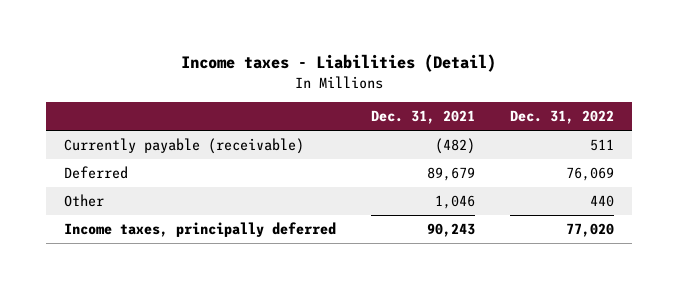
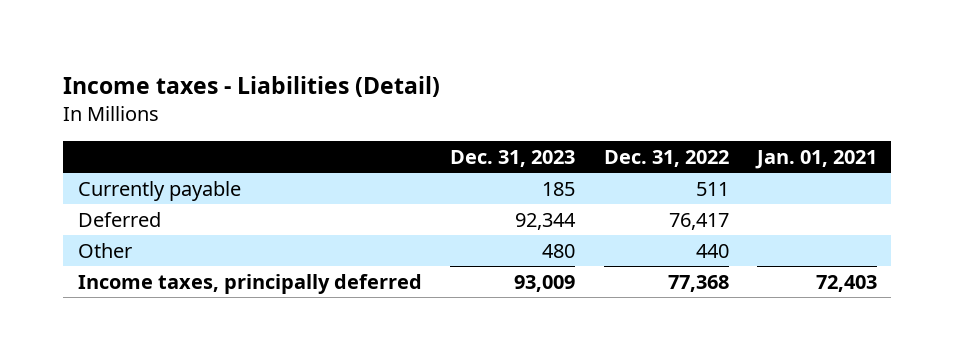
- | Dec. 31, 2021 | Dec. 31, 2022
+ | Dec. 31, 2023 | Dec. 31, 2022 | Jan. 01, 2021
- Currently payable (receivable) | (482) | 511
- Deferred | 89,679 | 76,069
+ Currently payable | 185 | 511 |
+ Deferred | 92,344 | 76,417 |
- Income taxes, principally deferred | 90,243 | 77,020
+ Income taxes, principally deferred | 93,009 | 77,368 | 72,403

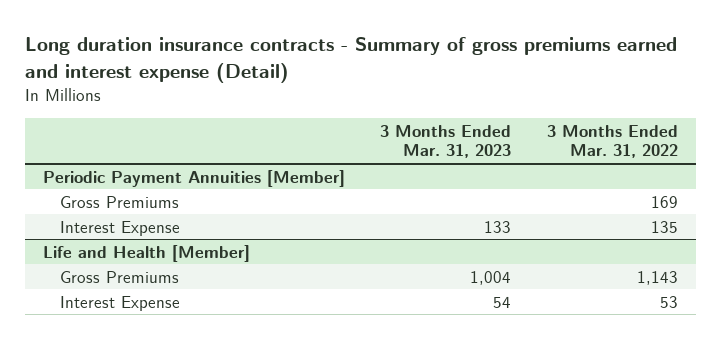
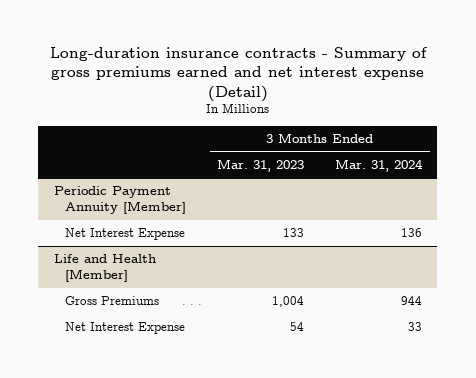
- Long duration insurance contracts - Summary of gross premiums earned and interest expense (Detail)
+ Long-duration insurance contracts - Summary of gross premiums earned and net interest expense (Detail)
- | 3 Months Ended Mar. 31, 2023 | 3 Months Ended Mar. 31, 2022
+ | 3 Months Ended Mar. 31, 2023 | 3 Months Ended Mar. 31, 2024
- Periodic Payment Annuities [Member]
- Gross Premiums | | 169
- Interest Expense | 133 | 135
+ Periodic Payment Annuity [Member]
+ Net Interest Expense | 133 | 136
@ Life and Health [Member]
- Interest Expense | 54 | 53
+ Net Interest Expense | 54 | 33

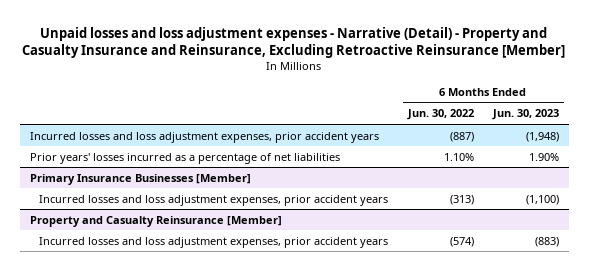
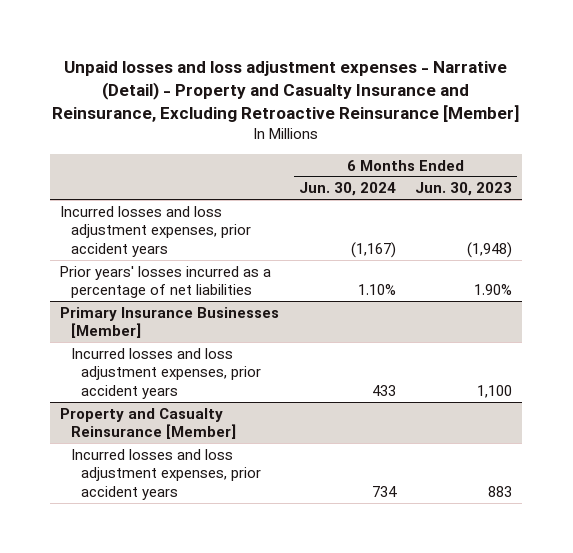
- | 6 Months Ended Jun. 30, 2022 | 6 Months Ended Jun. 30, 2023
+ | 6 Months Ended Jun. 30, 2024 | 6 Months Ended Jun. 30, 2023
@ Primary Insurance Businesses [Member]
- Incurred losses and loss adjustment expenses, prior accident years | (313) | (1,100)
+ Incurred losses and loss adjustment expenses, prior accident years | 433 | 1,100
@ Property and Casualty Reinsurance [Member]
- Incurred losses and loss adjustment expenses, prior accident years | (574) | (883)
+ Incurred losses and loss adjustment expenses, prior accident years | 734 | 883

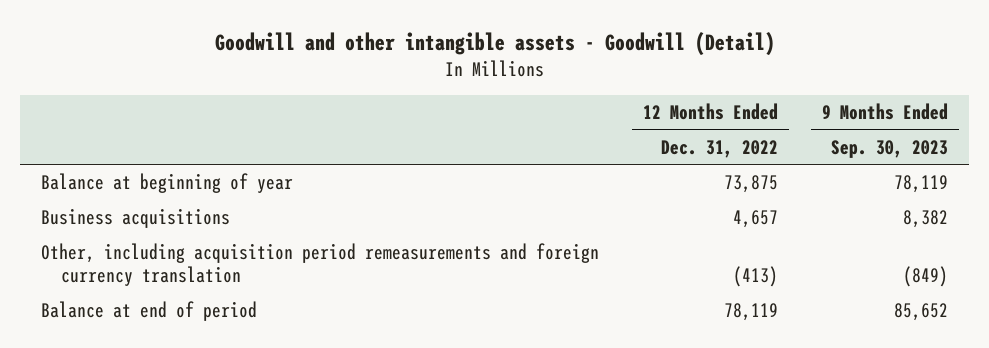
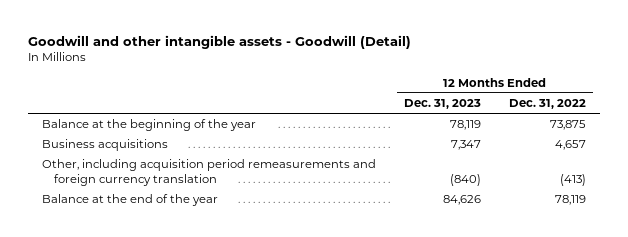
- | 12 Months Ended Dec. 31, 2022 | 9 Months Ended Sep. 30, 2023
+ | 12 Months Ended Dec. 31, 2023 | 12 Months Ended Dec. 31, 2022
- Balance at beginning of year | 73,875 | 78,119
+ Balance at the beginning of the year | 78,119 | 73,875
- Balance at end of period | 78,119 | 85,652
+ Balance at the end of the year | 84,626 | 78,119

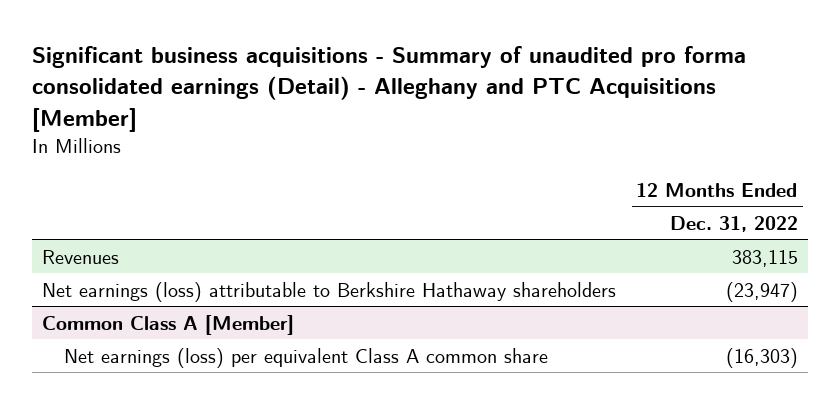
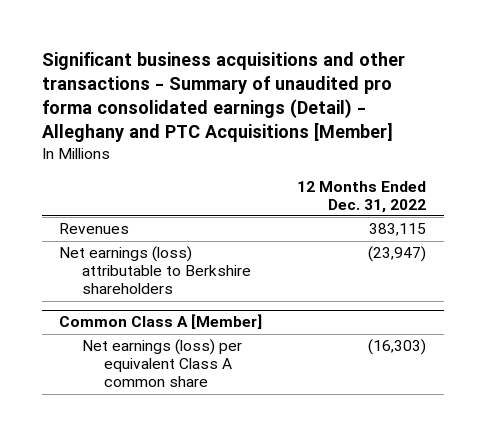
- Significant business acquisitions - Summary of unaudited pro forma consolidated earnings (Detail) - Alleghany and PTC Acquisitions [Member]
+ Significant business acquisitions and other transactions - Summary of unaudited pro forma consolidated earnings (Detail) - Alleghany and PTC Acquisitions [Member]
- Net earnings (loss) attributable to Berkshire Hathaway shareholders | (23,947)
+ Net earnings (loss) attributable to Berkshire shareholders | (23,947)

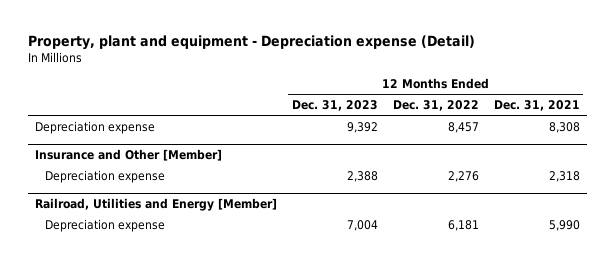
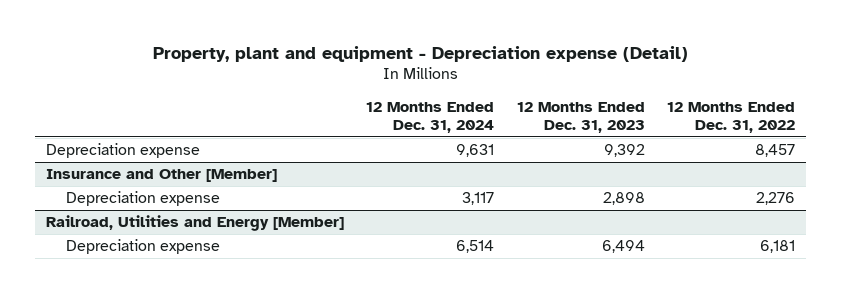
- | 12 Months Ended Dec. 31, 2023 | 12 Months Ended Dec. 31, 2022 | 12 Months Ended Dec. 31, 2021
+ | 12 Months Ended Dec. 31, 2024 | 12 Months Ended Dec. 31, 2023 | 12 Months Ended Dec. 31, 2022
@ Insurance and Other [Member]
- Depreciation expense | 2,388 | 2,276 | 2,318
+ Depreciation expense | 3,117 | 2,898 | 2,276
@ Railroad, Utilities and Energy [Member]
- Depreciation expense | 7,004 | 6,181 | 5,990
+ Depreciation expense | 6,514 | 6,494 | 6,181

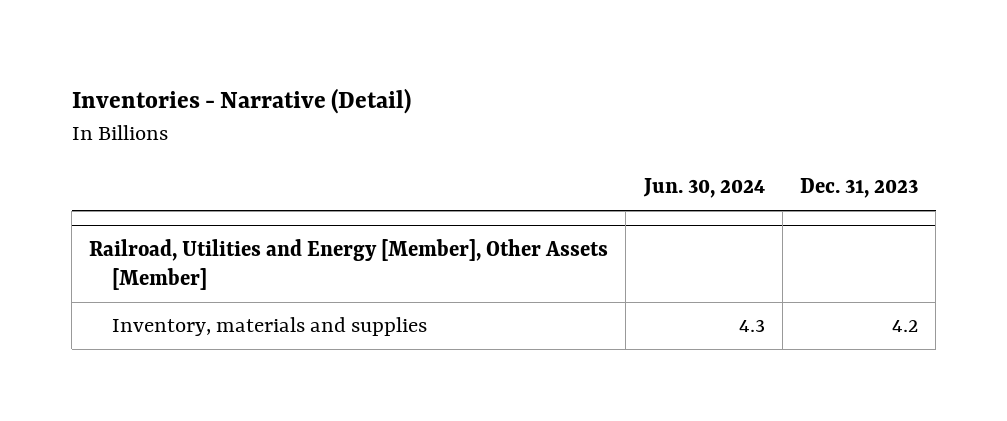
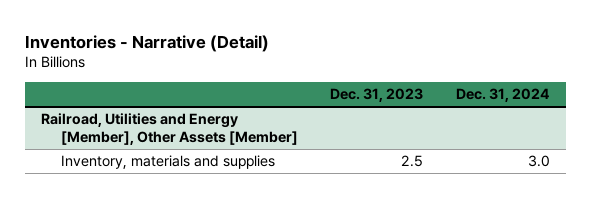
- | Jun. 30, 2024 | Dec. 31, 2023
+ | Dec. 31, 2023 | Dec. 31, 2024
@ Railroad, Utilities and Energy [Member], Other Assets [Member]
- Inventory, materials and supplies | 4.3 | 4.2
+ Inventory, materials and supplies | 2.5 | 3.0

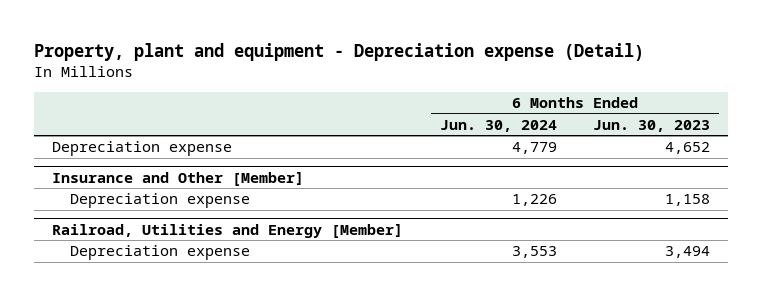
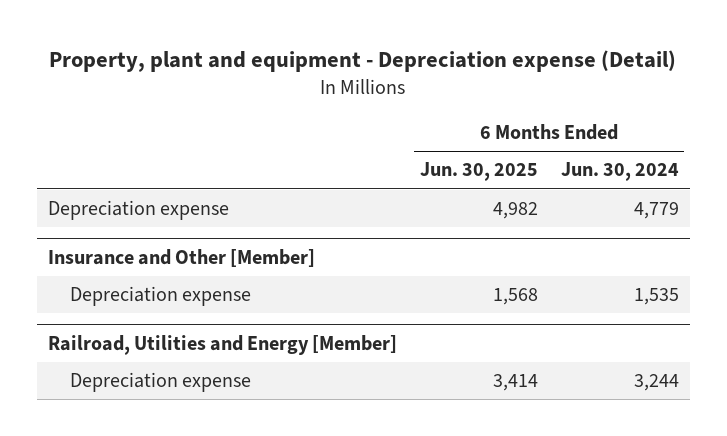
- | 6 Months Ended Jun. 30, 2024 | 6 Months Ended Jun. 30, 2023
+ | 6 Months Ended Jun. 30, 2025 | 6 Months Ended Jun. 30, 2024
@ Insurance and Other [Member]
- Depreciation expense | 1,226 | 1,158
+ Depreciation expense | 1,568 | 1,535
@ Railroad, Utilities and Energy [Member]
- Depreciation expense | 3,553 | 3,494
+ Depreciation expense | 3,414 | 3,244

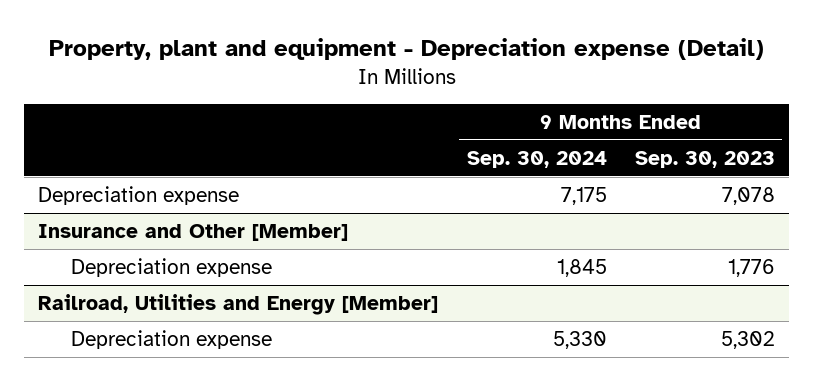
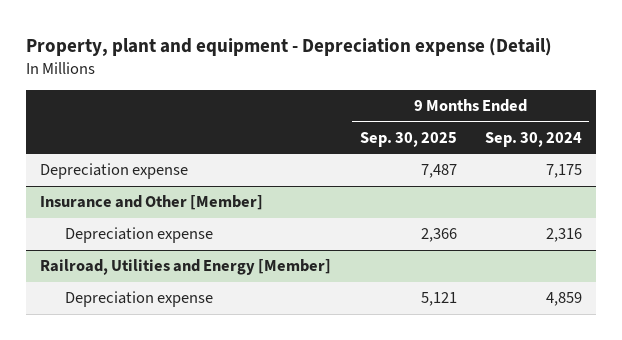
- | 9 Months Ended Sep. 30, 2024 | 9 Months Ended Sep. 30, 2023
+ | 9 Months Ended Sep. 30, 2025 | 9 Months Ended Sep. 30, 2024
@ Insurance and Other [Member]
- Depreciation expense | 1,845 | 1,776
+ Depreciation expense | 2,366 | 2,316
@ Railroad, Utilities and Energy [Member]
- Depreciation expense | 5,330 | 5,302
+ Depreciation expense | 5,121 | 4,859

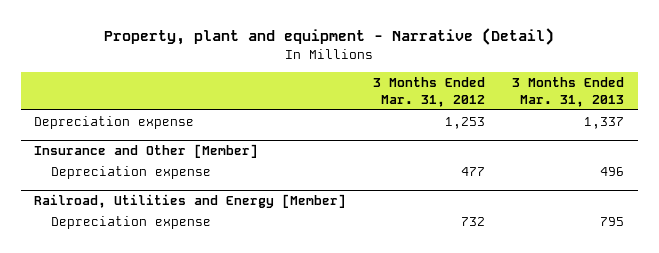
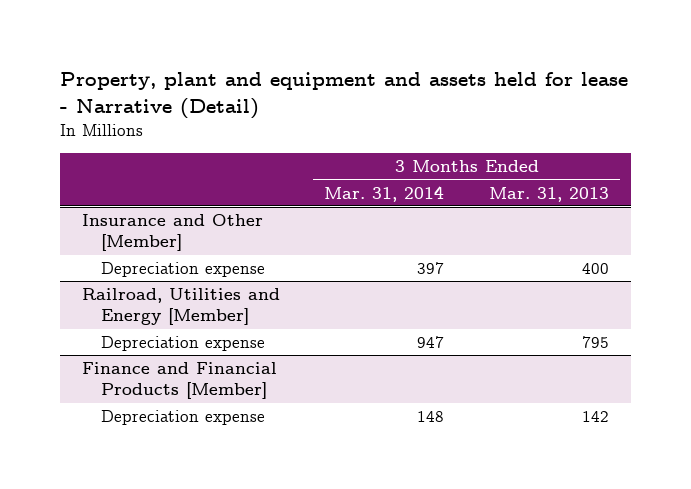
- Property, plant and equipment - Narrative (Detail)
+ Property, plant and equipment and assets held for lease - Narrative (Detail)
- | 3 Months Ended Mar. 31, 2012 | 3 Months Ended Mar. 31, 2013
+ | 3 Months Ended Mar. 31, 2014 | 3 Months Ended Mar. 31, 2013
- Depreciation expense | 1,253 | 1,337
@ Insurance and Other [Member]
- Depreciation expense | 477 | 496
+ Depreciation expense | 397 | 400
+ Finance and Financial Products [Member]
+ Depreciation expense | 148 | 142

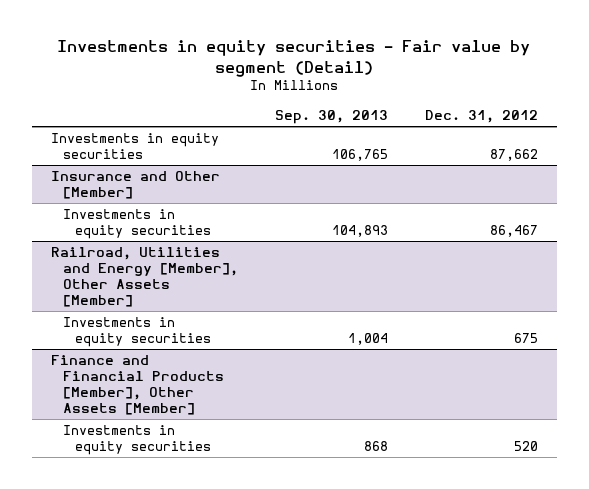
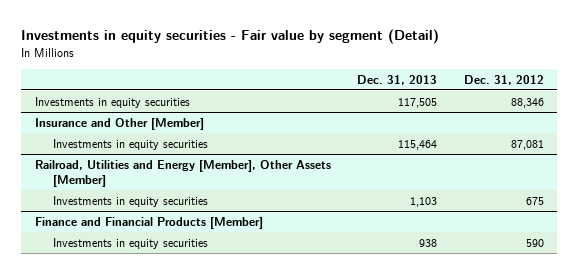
- | Sep. 30, 2013 | Dec. 31, 2012
+ | Dec. 31, 2013 | Dec. 31, 2012
- Investments in equity securities | 106,765 | 87,662
+ Investments in equity securities | 117,505 | 88,346
@ Insurance and Other [Member]
- Investments in equity securities | 104,893 | 86,467
+ Investments in equity securities | 115,464 | 87,081
- Finance and Financial Products [Member], Other Assets [Member]
- Investments in equity securities | 868 | 520
+ Finance and Financial Products [Member]
+ Investments in equity securities | 938 | 590

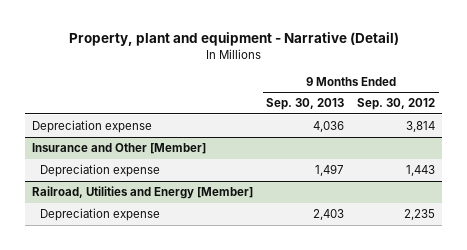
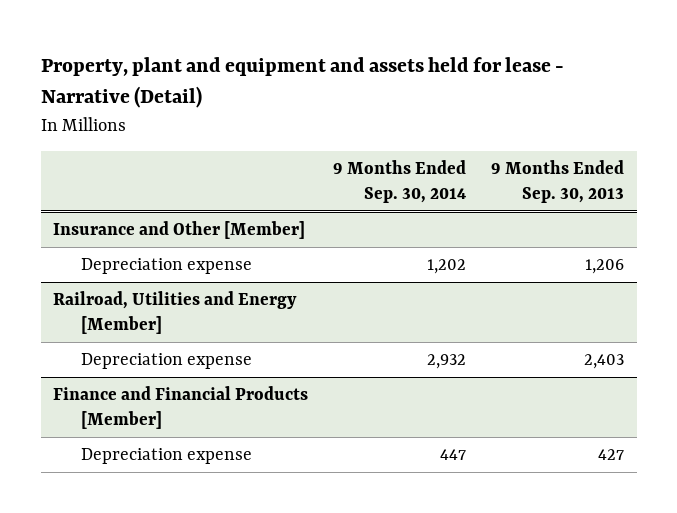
- Property, plant and equipment - Narrative (Detail)
+ Property, plant and equipment and assets held for lease - Narrative (Detail)
- | 9 Months Ended Sep. 30, 2013 | 9 Months Ended Sep. 30, 2012
+ | 9 Months Ended Sep. 30, 2014 | 9 Months Ended Sep. 30, 2013
- Depreciation expense | 4,036 | 3,814
@ Insurance and Other [Member]
- Depreciation expense | 1,497 | 1,443
+ Depreciation expense | 1,202 | 1,206
+ Finance and Financial Products [Member]
+ Depreciation expense | 447 | 427

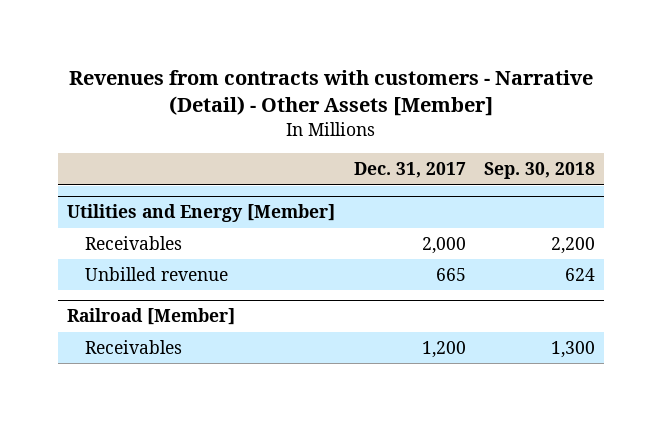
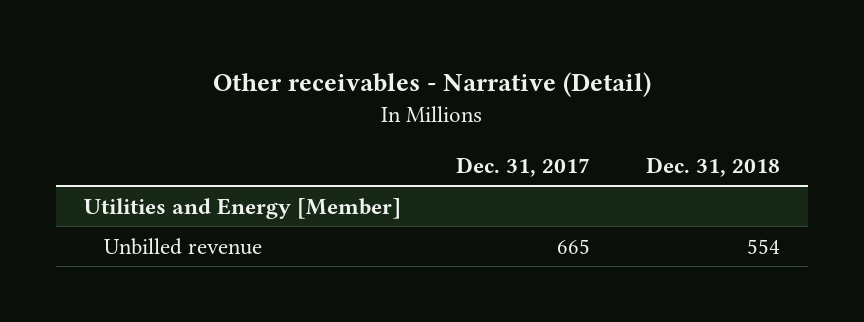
- Revenues from contracts with customers - Narrative (Detail) - Other Assets [Member]
+ Other receivables - Narrative (Detail)
- | Dec. 31, 2017 | Sep. 30, 2018
+ | Dec. 31, 2017 | Dec. 31, 2018
@ Utilities and Energy [Member]
- Receivables | 2,000 | 2,200
- Railroad [Member]
- Receivables | 1,200 | 1,300

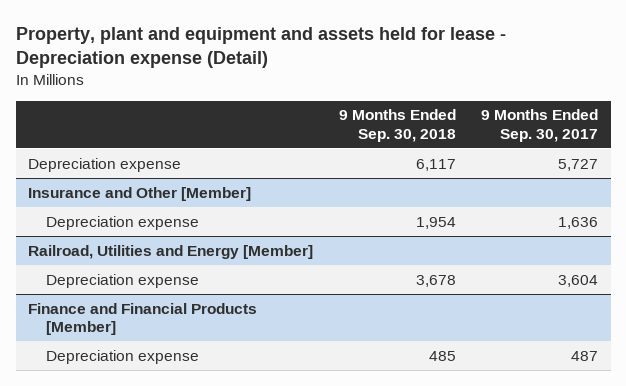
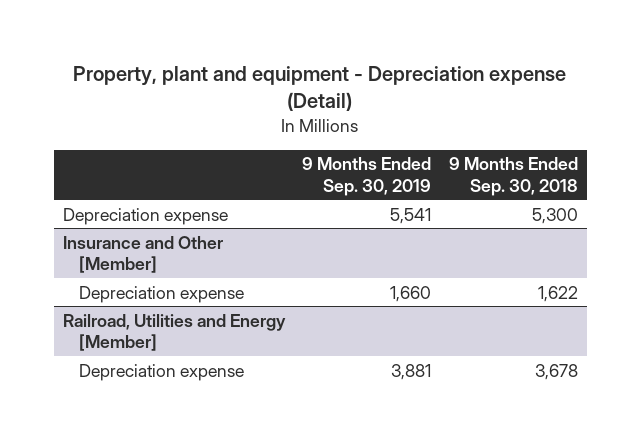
- Property, plant and equipment and assets held for lease - Depreciation expense (Detail)
+ Property, plant and equipment - Depreciation expense (Detail)
- | 9 Months Ended Sep. 30, 2018 | 9 Months Ended Sep. 30, 2017
+ | 9 Months Ended Sep. 30, 2019 | 9 Months Ended Sep. 30, 2018
- Depreciation expense | 6,117 | 5,727
+ Depreciation expense | 5,541 | 5,300
@ Insurance and Other [Member]
- Depreciation expense | 1,954 | 1,636
+ Depreciation expense | 1,660 | 1,622
- Finance and Financial Products [Member]
- Depreciation expense | 485 | 487

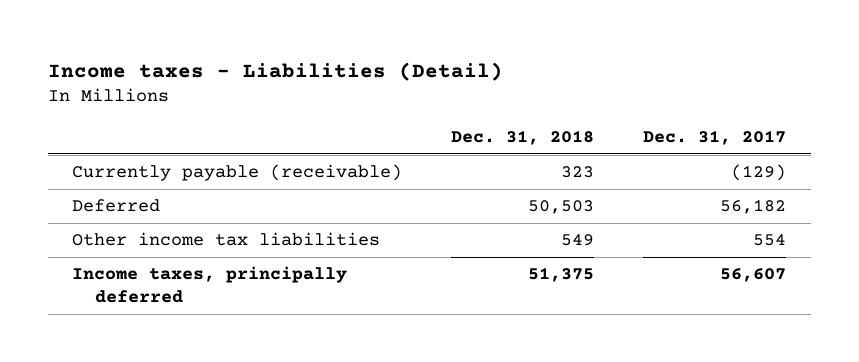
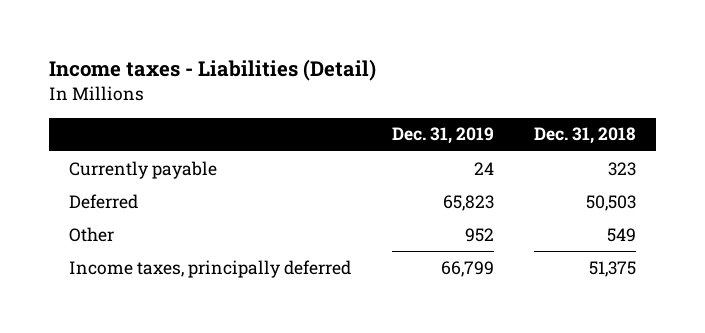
- | Dec. 31, 2018 | Dec. 31, 2017
+ | Dec. 31, 2019 | Dec. 31, 2018
- Currently payable (receivable) | 323 | (129)
+ Currently payable | 24 | 323
- Other income tax liabilities | 549 | 554
+ Other | 952 | 549

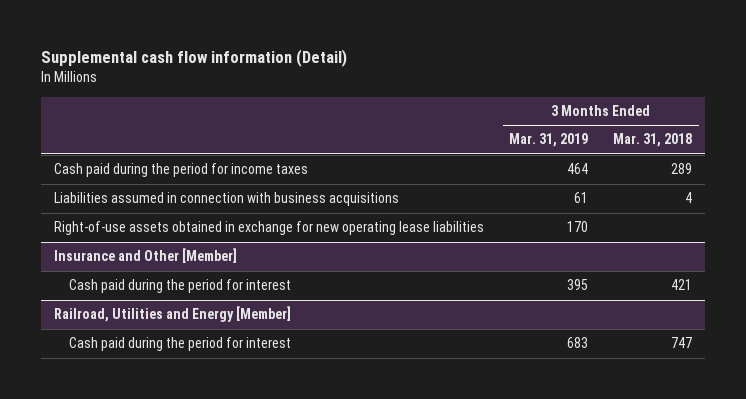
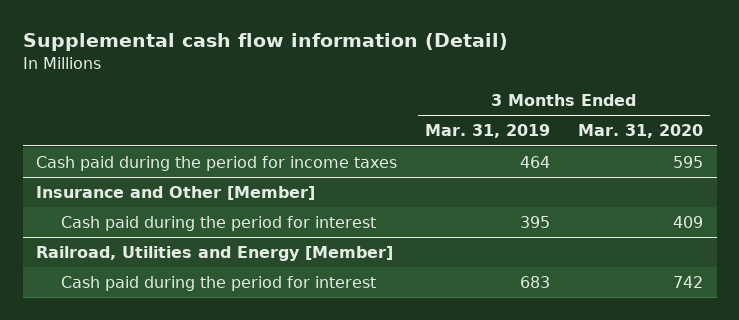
- | 3 Months Ended Mar. 31, 2019 | 3 Months Ended Mar. 31, 2018
+ | 3 Months Ended Mar. 31, 2019 | 3 Months Ended Mar. 31, 2020
- Liabilities assumed in connection with business acquisitions | 61 | 4
- Right-of-use assets obtained in exchange for new operating lease liabilities | 170 |

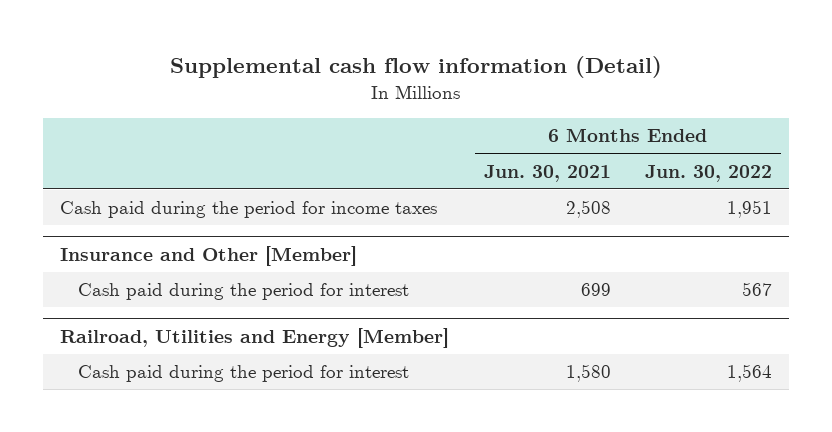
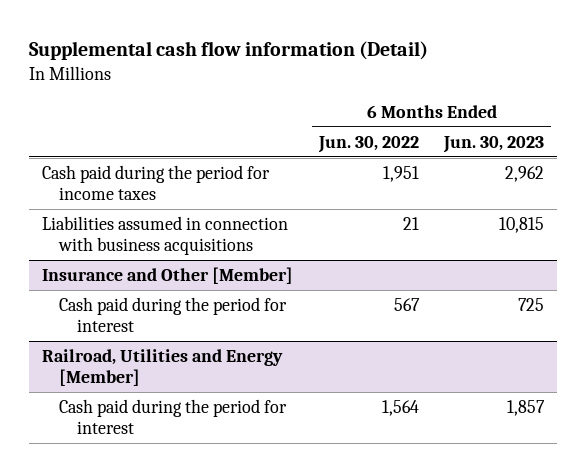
- | 6 Months Ended Jun. 30, 2021 | 6 Months Ended Jun. 30, 2022
+ | 6 Months Ended Jun. 30, 2022 | 6 Months Ended Jun. 30, 2023
+ Liabilities assumed in connection with business acquisitions | 21 | 10,815

